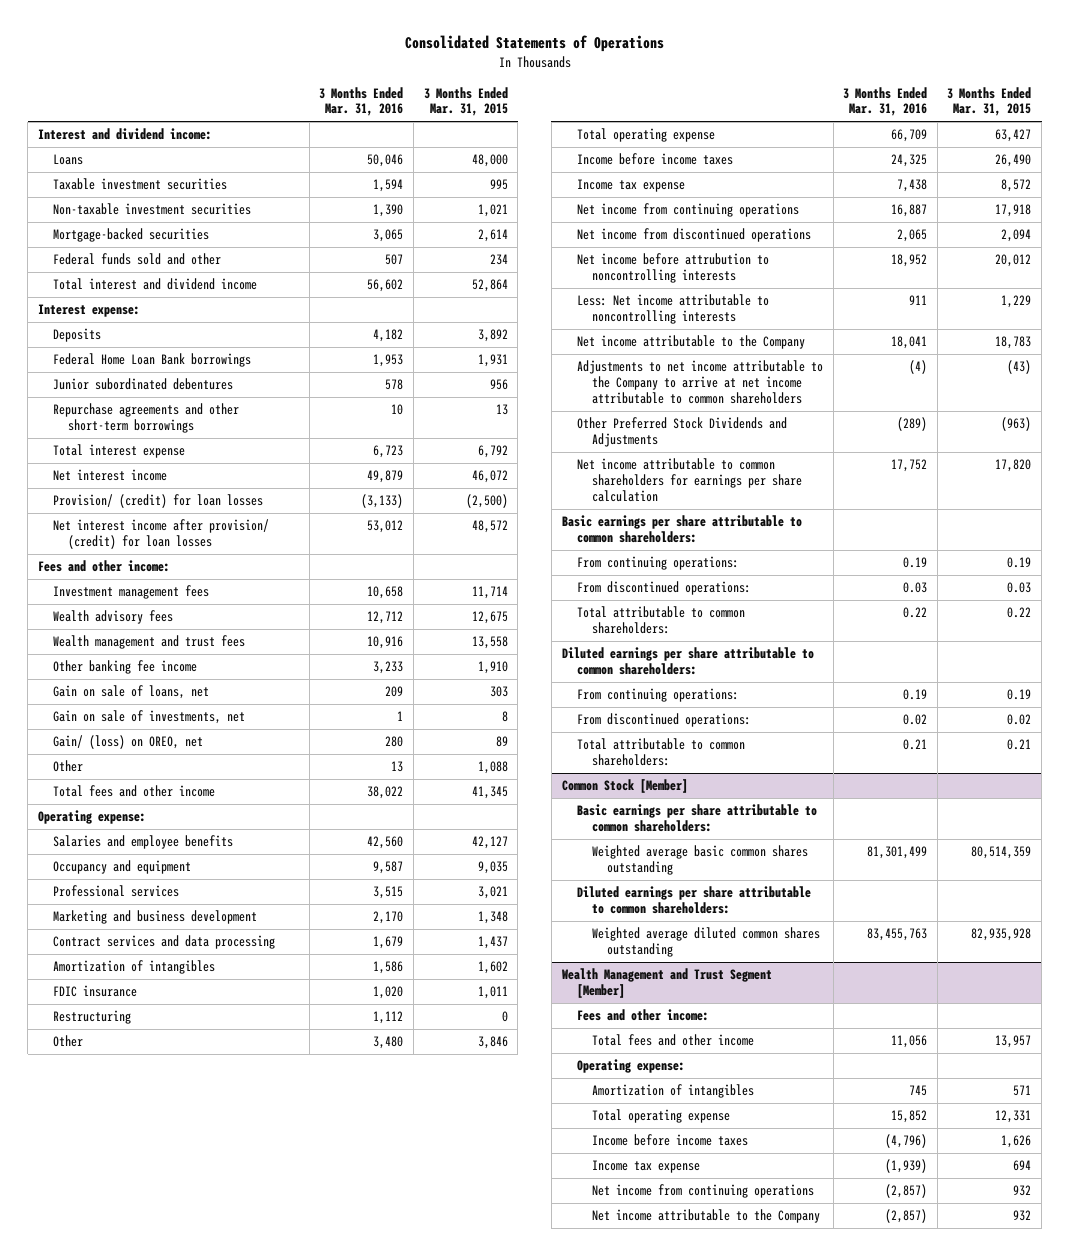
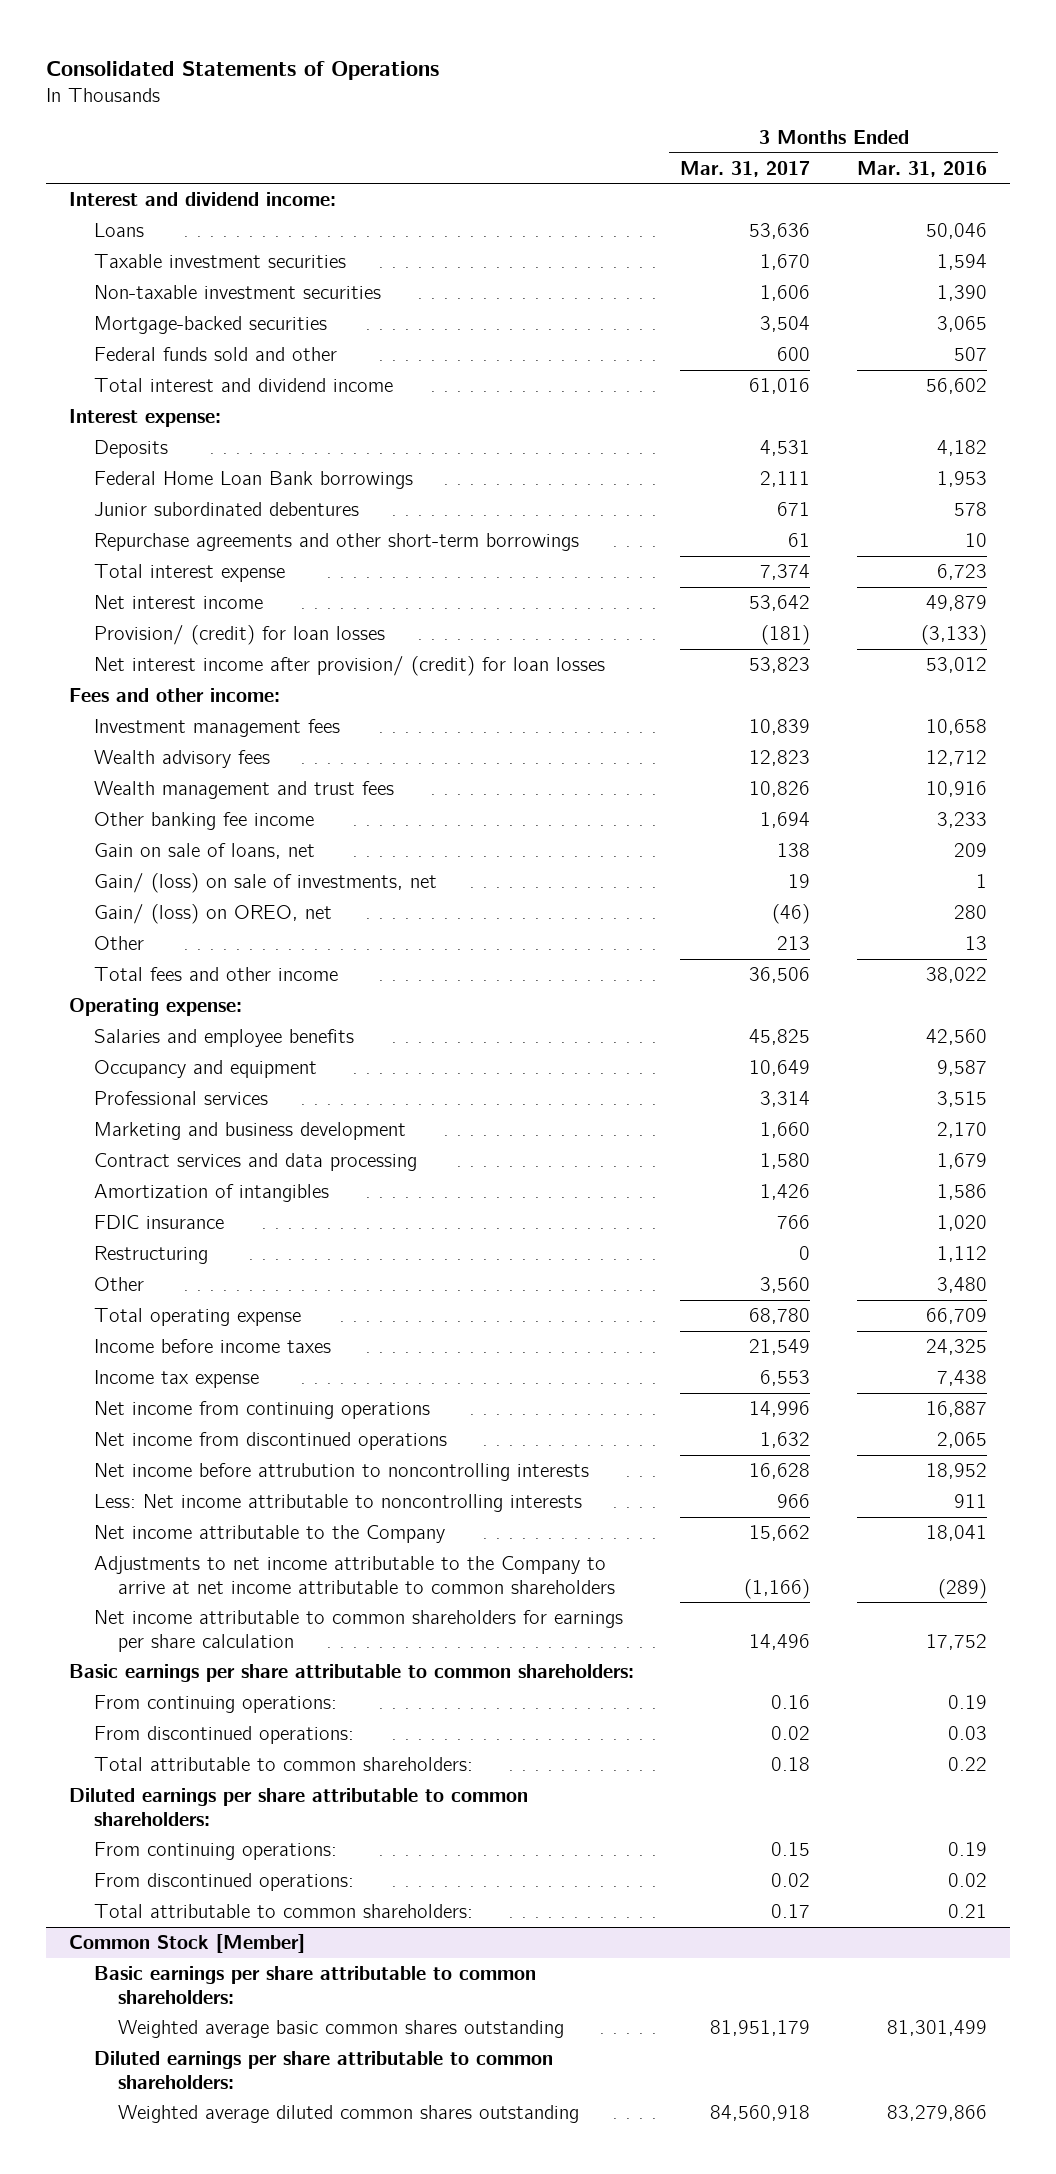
- | 3 Months Ended Mar. 31, 2016 | 3 Months Ended Mar. 31, 2015
+ | 3 Months Ended Mar. 31, 2017 | 3 Months Ended Mar. 31, 2016
- Gain on sale of investments, net | 1 | 8
+ Gain/ (loss) on sale of investments, net | 19 | 1
- Adjustments to net income attributable to the Company to arrive at net income attributable to common shareholders | (4) | (43)
- Other Preferred Stock Dividends and Adjustments | (289) | (963)
+ Adjustments to net income attributable to the Company to arrive at net income attributable to common shareholders | (1,166) | (289)
@ Common Stock [Member]
- Weighted average diluted common shares outstanding | 83,455,763 | 82,935,928
- Wealth Management and Trust Segment [Member]
- Fees and other income:
- Total fees and other income | 11,056 | 13,957
- Operating expense:
- Amortization of intangibles | 745 | 571
- Total operating expense | 15,852 | 12,331
- Income before income taxes | (4,796) | 1,626
- Income tax expense | (1,939) | 694
- Net income from continuing operations | (2,857) | 932
- Net income attributable to the Company | (2,857) | 932
@ Common Stock [Member]
+ Weighted average diluted common shares outstanding | 84,560,918 | 83,279,866

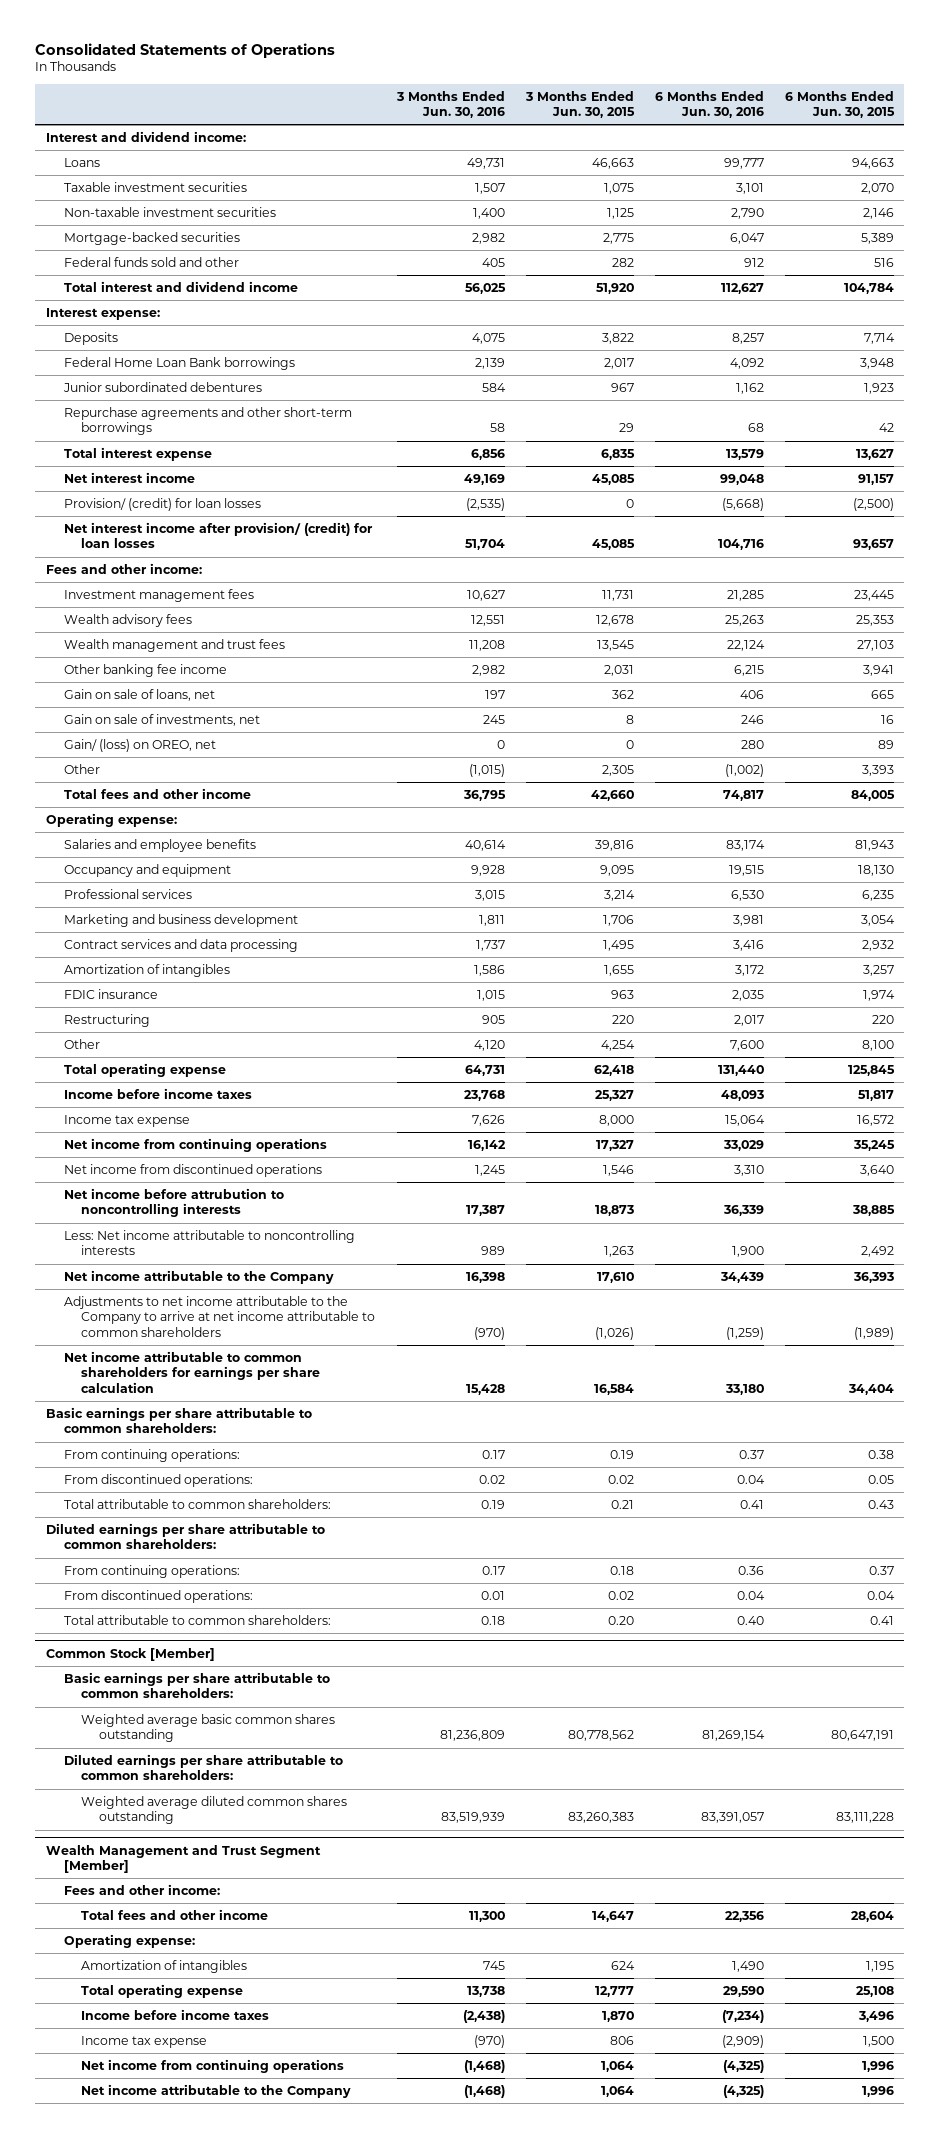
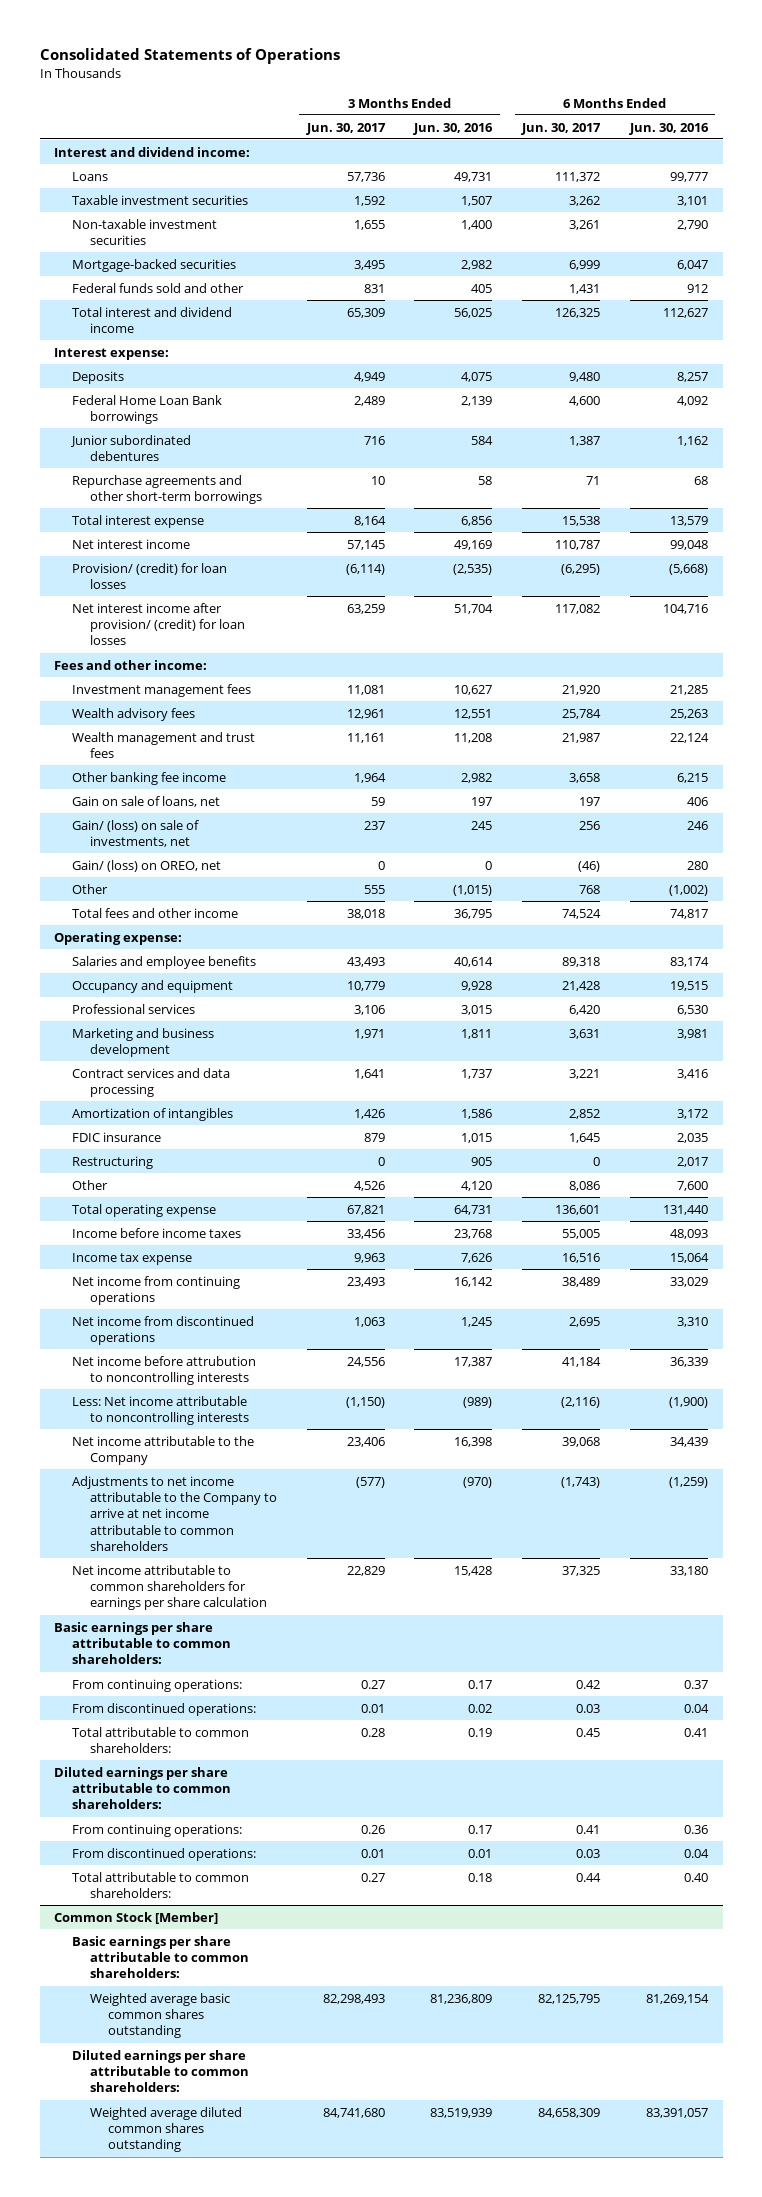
- | 3 Months Ended Jun. 30, 2016 | 3 Months Ended Jun. 30, 2015 | 6 Months Ended Jun. 30, 2016 | 6 Months Ended Jun. 30, 2015
+ | 3 Months Ended Jun. 30, 2017 | 3 Months Ended Jun. 30, 2016 | 6 Months Ended Jun. 30, 2017 | 6 Months Ended Jun. 30, 2016
- Gain on sale of investments, net | 245 | 8 | 246 | 16
+ Gain/ (loss) on sale of investments, net | 237 | 245 | 256 | 246
- Less: Net income attributable to noncontrolling interests | 989 | 1,263 | 1,900 | 2,492
+ Less: Net income attributable to noncontrolling interests | (1,150) | (989) | (2,116) | (1,900)
- Wealth Management and Trust Segment [Member]
- Fees and other income:
- Total fees and other income | 11,300 | 14,647 | 22,356 | 28,604
- Operating expense:
- Amortization of intangibles | 745 | 624 | 1,490 | 1,195
- Total operating expense | 13,738 | 12,777 | 29,590 | 25,108
- Income before income taxes | (2,438) | 1,870 | (7,234) | 3,496
- Income tax expense | (970) | 806 | (2,909) | 1,500
- Net income from continuing operations | (1,468) | 1,064 | (4,325) | 1,996
- Net income attributable to the Company | (1,468) | 1,064 | (4,325) | 1,996

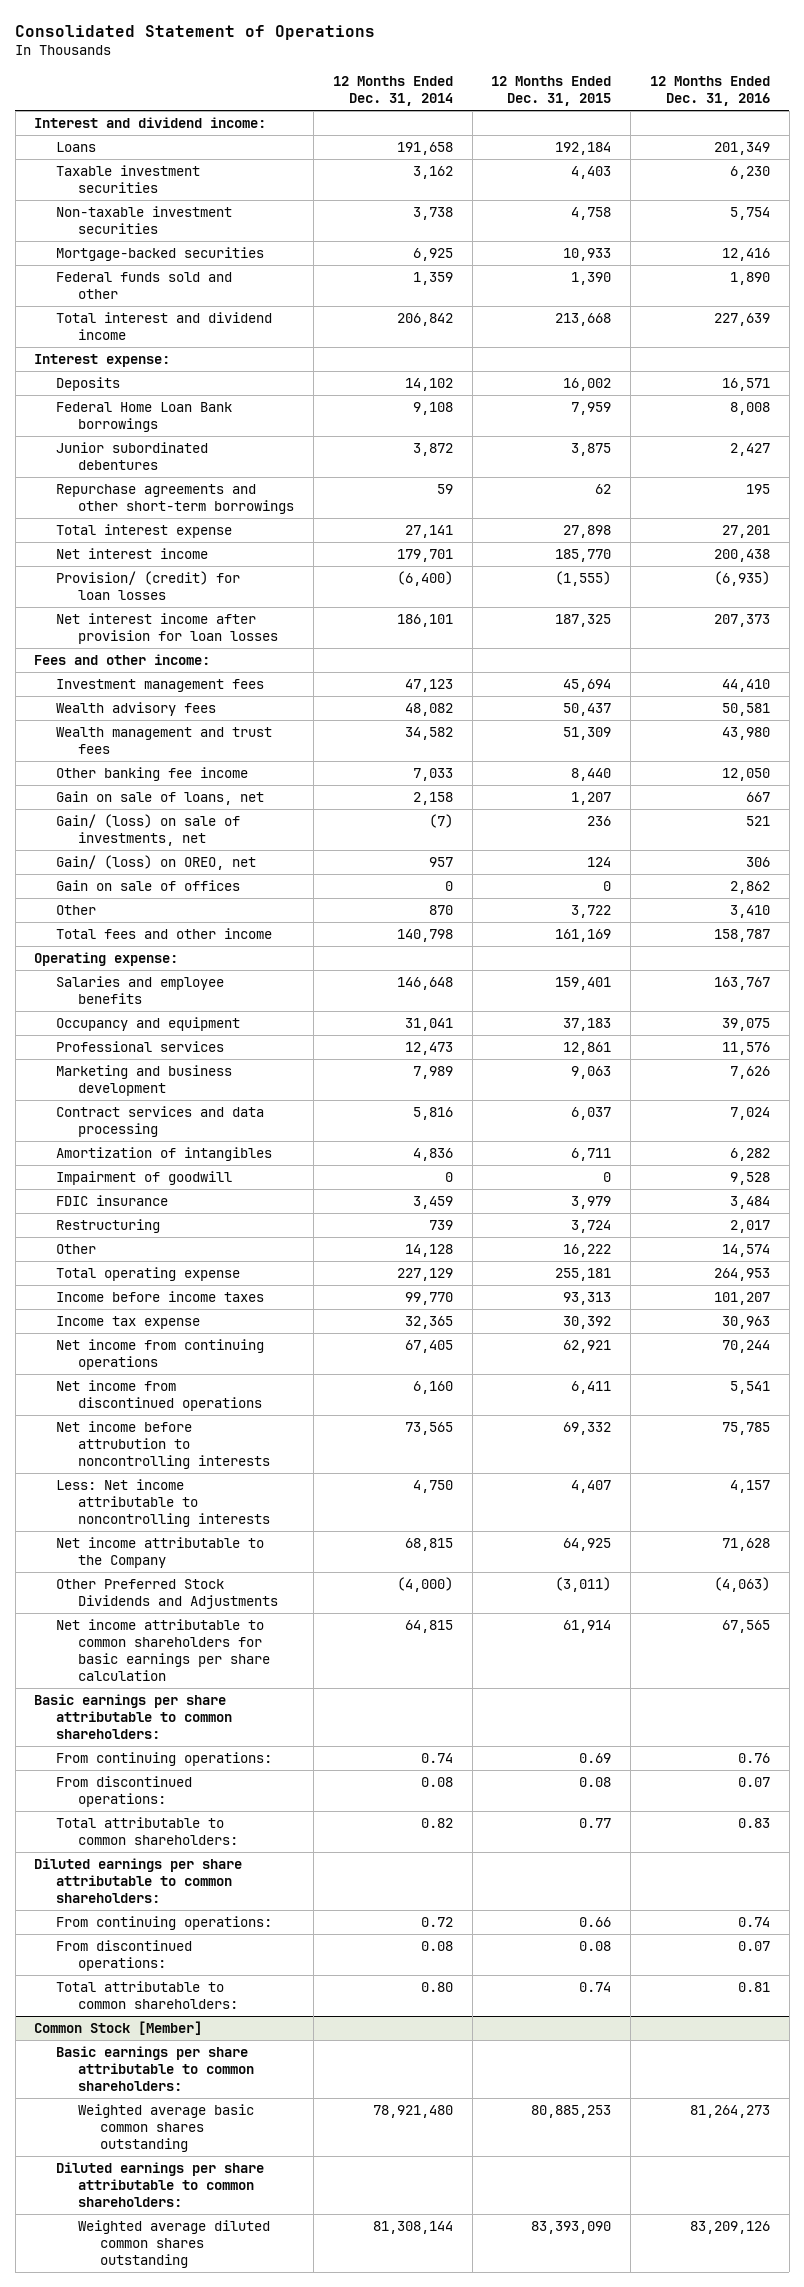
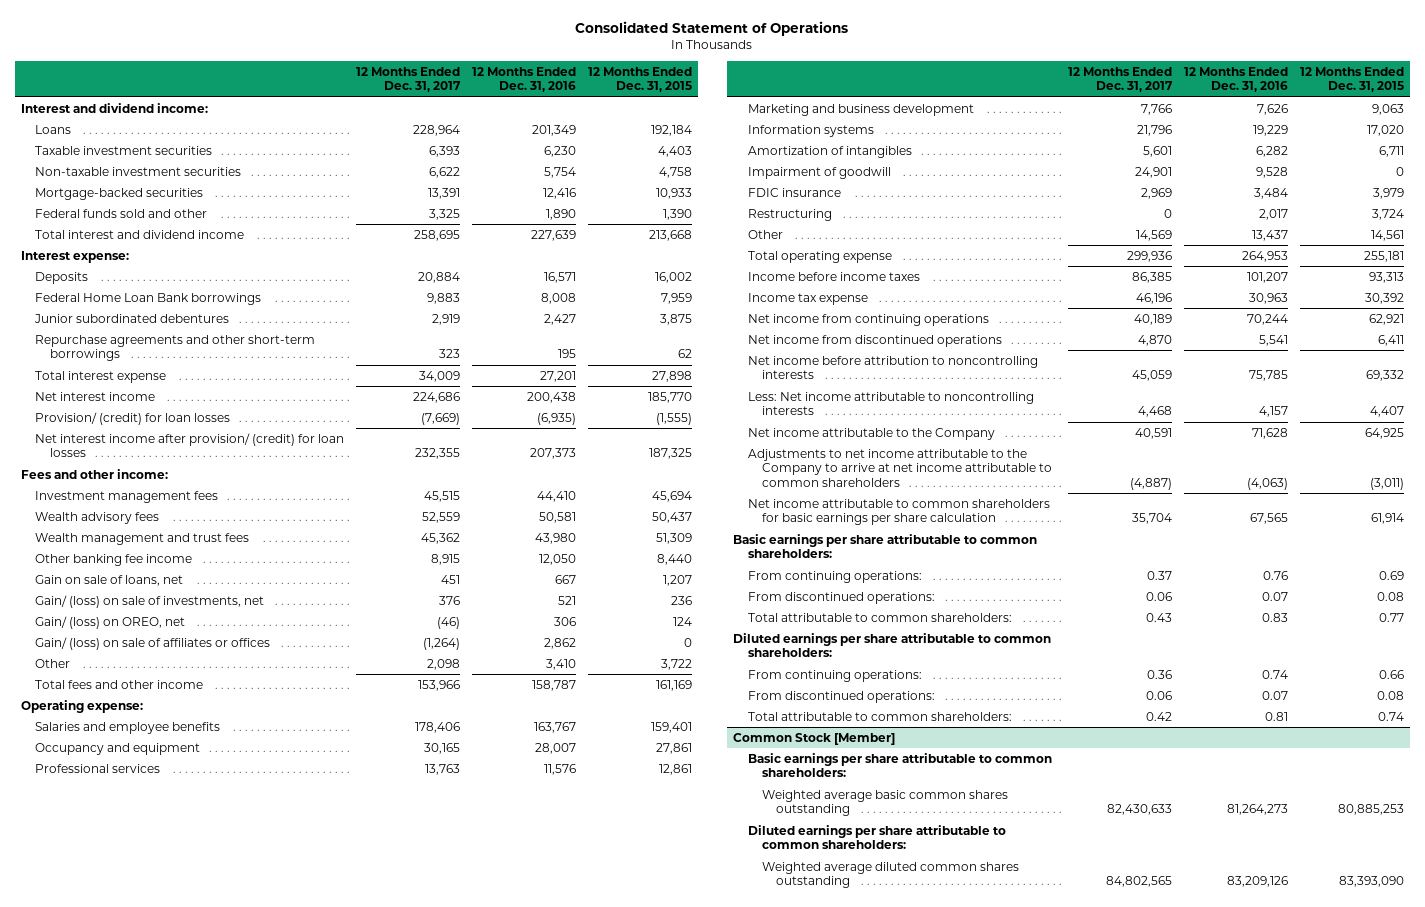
- | 12 Months Ended Dec. 31, 2014 | 12 Months Ended Dec. 31, 2015 | 12 Months Ended Dec. 31, 2016
+ | 12 Months Ended Dec. 31, 2017 | 12 Months Ended Dec. 31, 2016 | 12 Months Ended Dec. 31, 2015
- Net interest income after provision for loan losses | 186,101 | 187,325 | 207,373
+ Net interest income after provision/ (credit) for loan losses | 232,355 | 207,373 | 187,325
- Gain on sale of offices | 0 | 0 | 2,862
+ Gain/ (loss) on sale of affiliates or offices | (1,264) | 2,862 | 0
- Occupancy and equipment | 31,041 | 37,183 | 39,075
+ Occupancy and equipment | 30,165 | 28,007 | 27,861
- Contract services and data processing | 5,816 | 6,037 | 7,024
+ Information systems | 21,796 | 19,229 | 17,020
- Other | 14,128 | 16,222 | 14,574
+ Other | 14,569 | 13,437 | 14,561
- Net income before attrubution to noncontrolling interests | 73,565 | 69,332 | 75,785
+ Net income before attribution to noncontrolling interests | 45,059 | 75,785 | 69,332
- Other Preferred Stock Dividends and Adjustments | (4,000) | (3,011) | (4,063)
+ Adjustments to net income attributable to the Company to arrive at net income attributable to common shareholders | (4,887) | (4,063) | (3,011)

